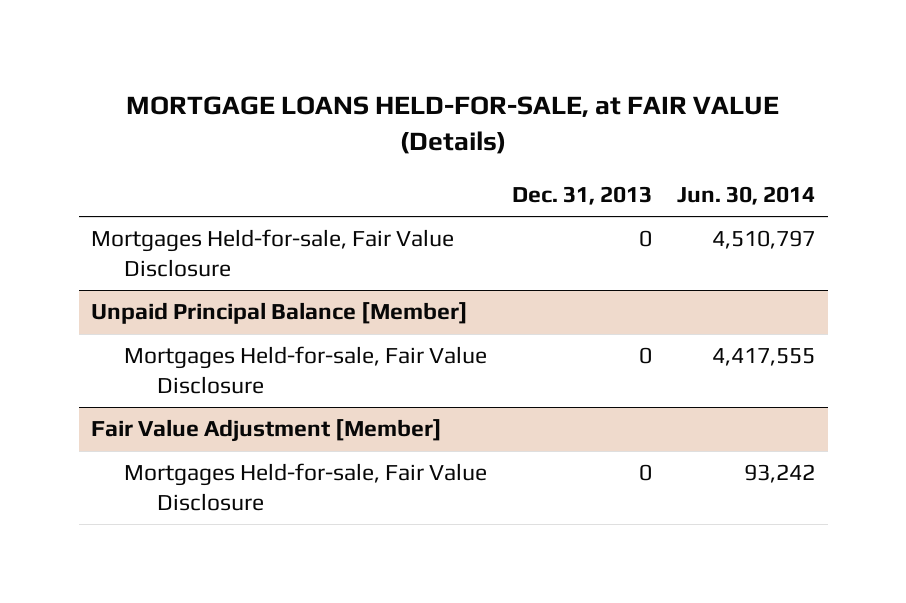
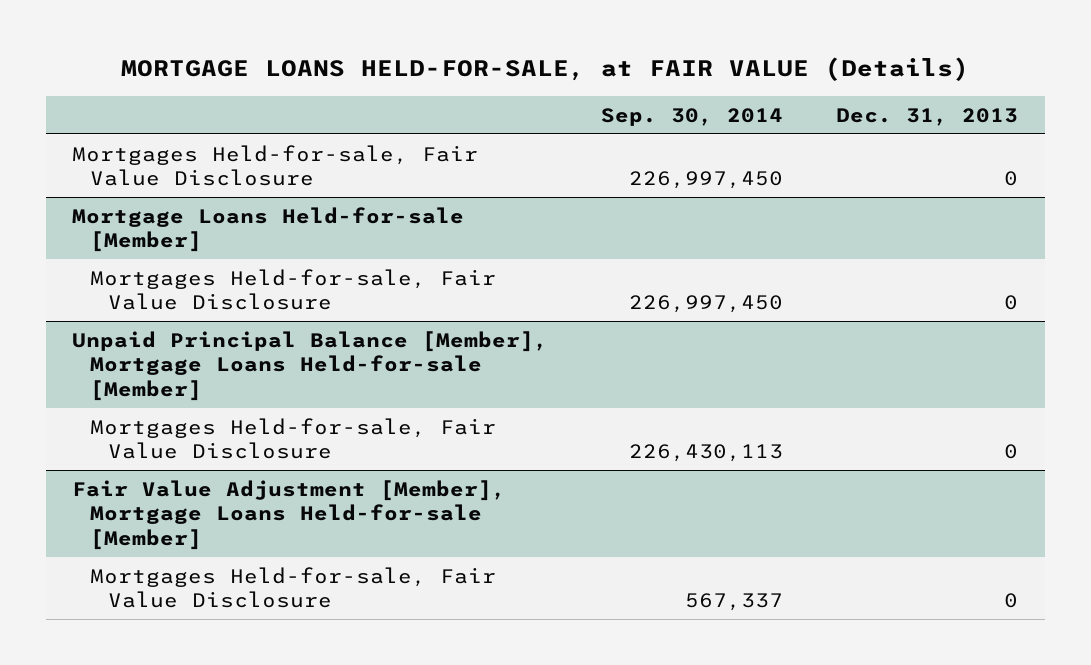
- | Dec. 31, 2013 | Jun. 30, 2014
+ | Sep. 30, 2014 | Dec. 31, 2013
- Unpaid Principal Balance [Member]
+ Mortgage Loans Held-for-sale [Member]
- Fair Value Adjustment [Member]
+ Unpaid Principal Balance [Member], Mortgage Loans Held-for-sale [Member]
+ Fair Value Adjustment [Member], Mortgage Loans Held-for-sale [Member]
+ Mortgages Held-for-sale, Fair Value Disclosure | 567,337 | 0

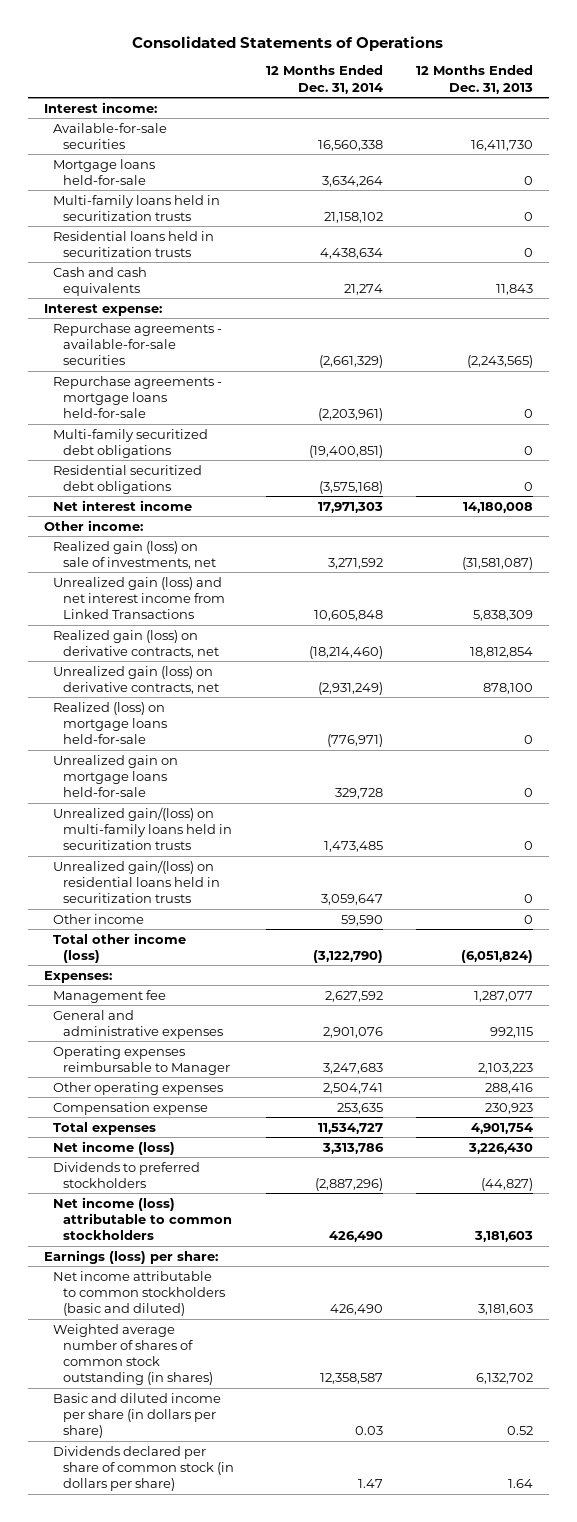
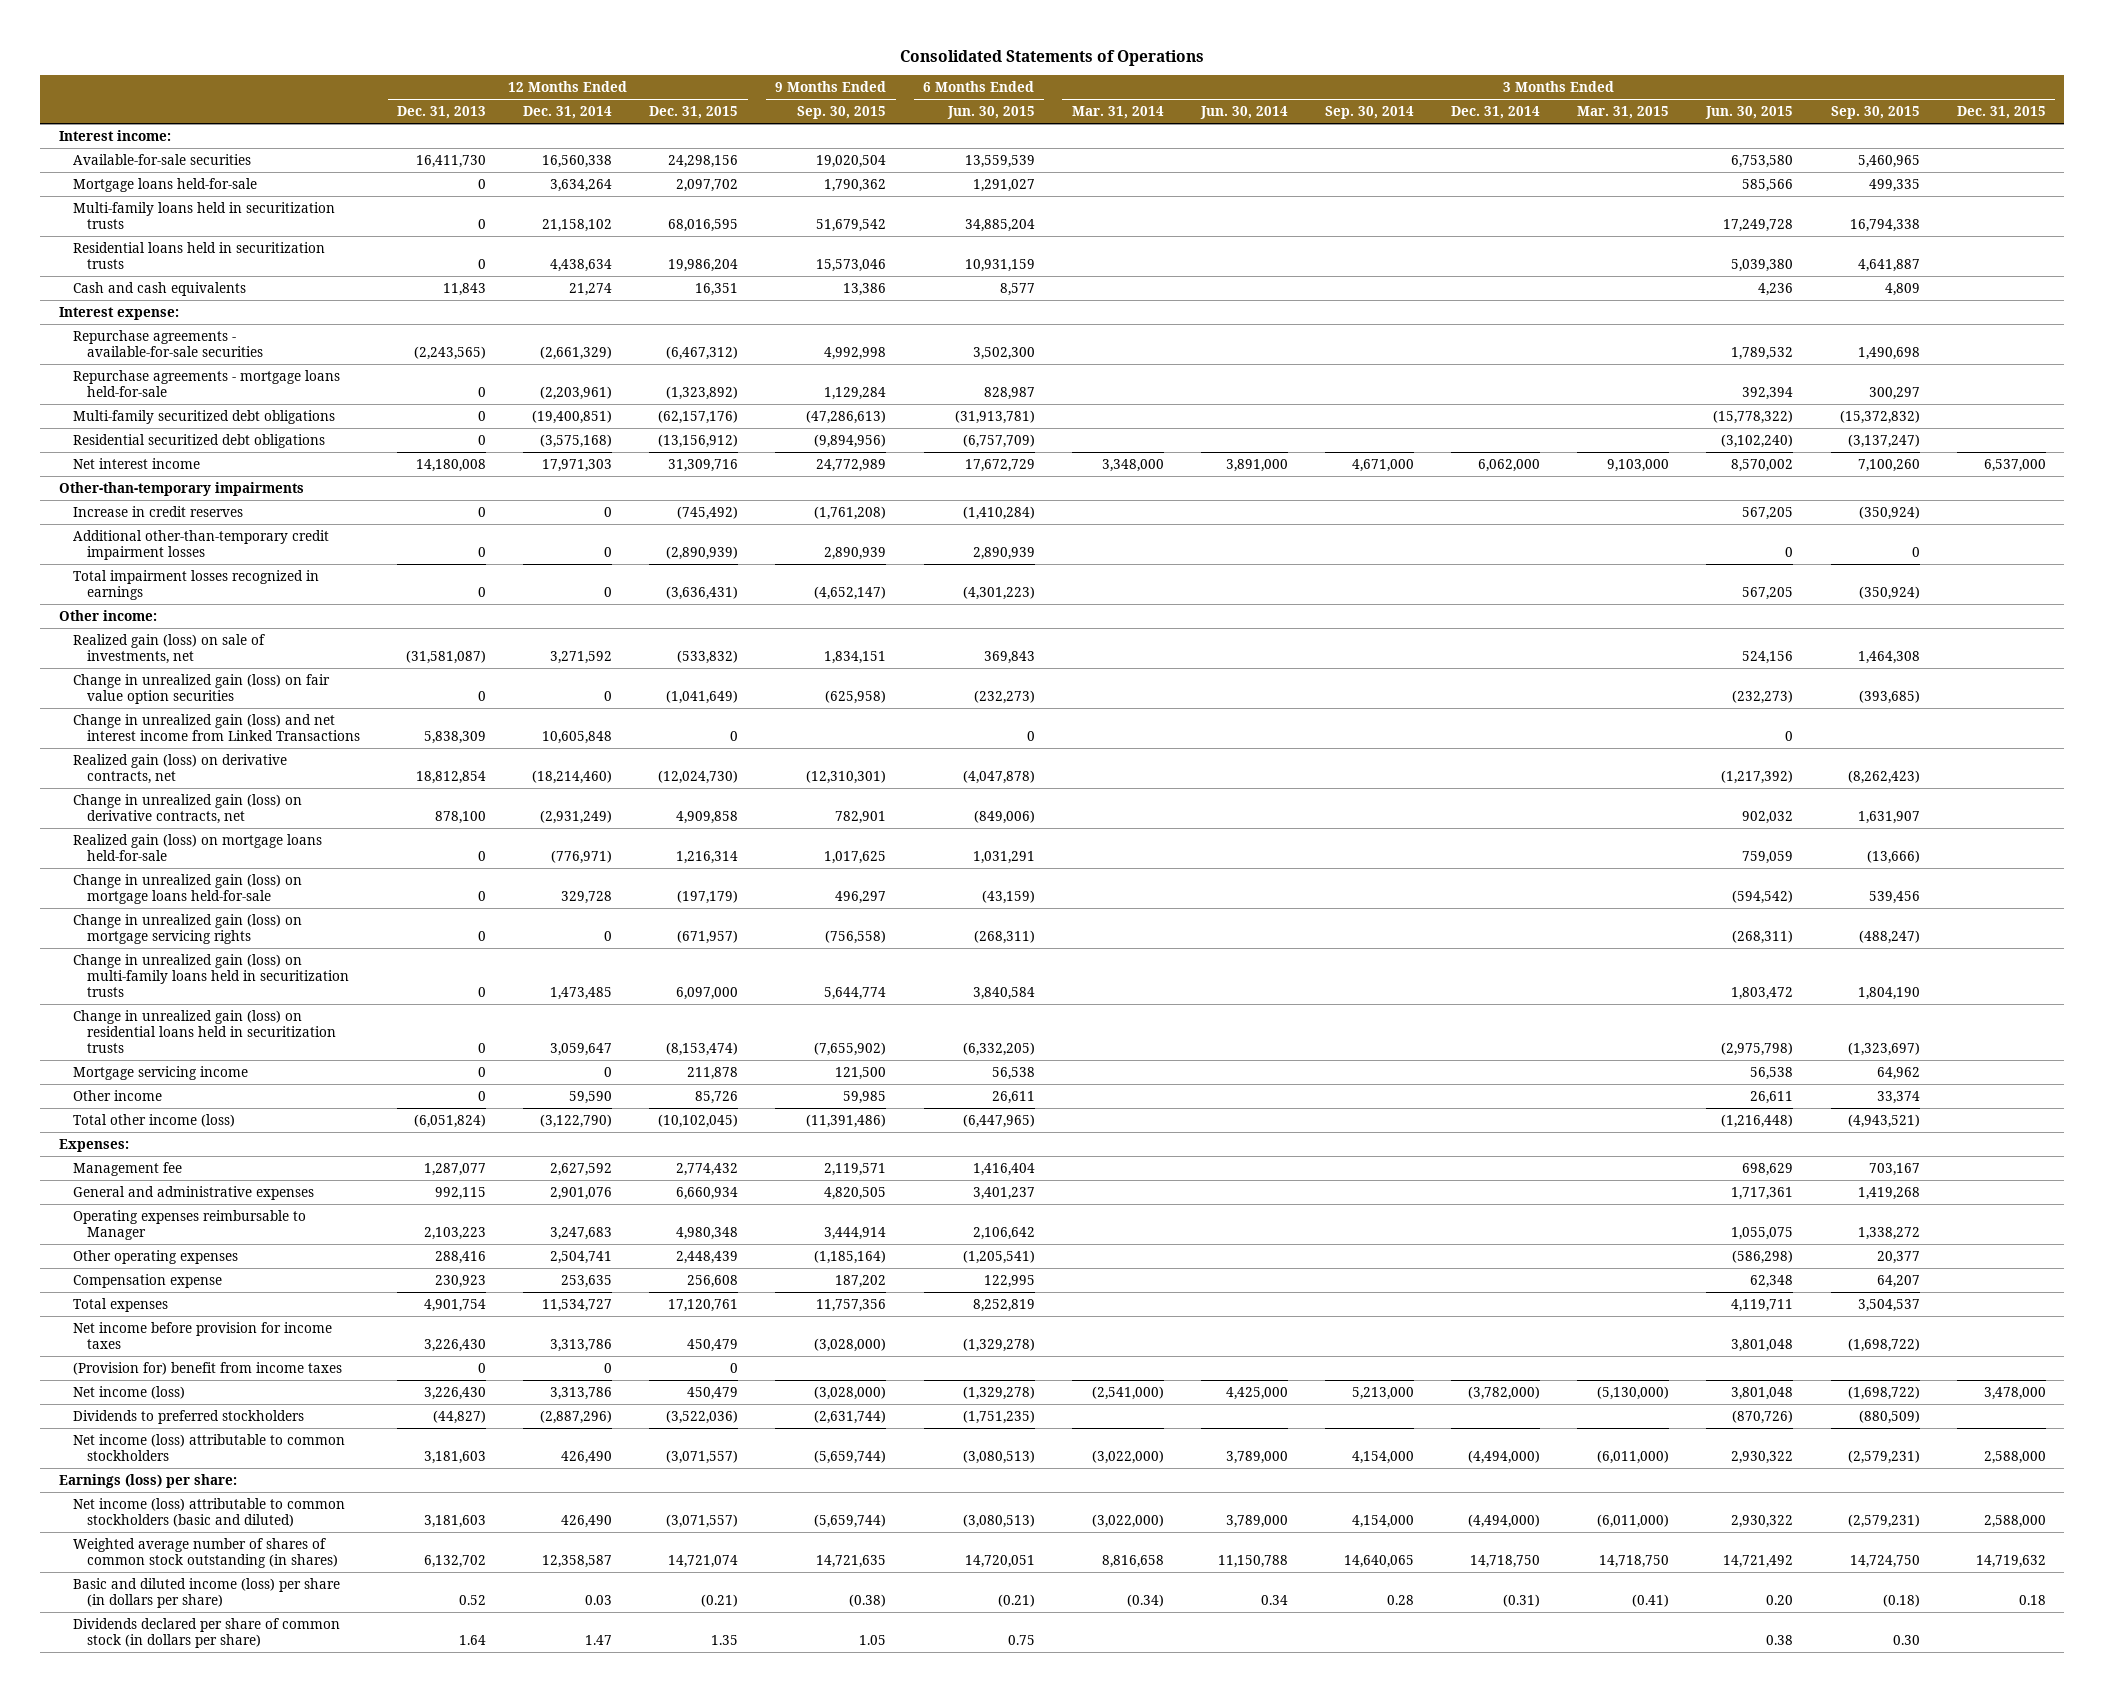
- | 12 Months Ended Dec. 31, 2014 | 12 Months Ended Dec. 31, 2013
+ | 12 Months Ended Dec. 31, 2013 | 12 Months Ended Dec. 31, 2014 | 12 Months Ended Dec. 31, 2015 | 9 Months Ended Sep. 30, 2015 | 6 Months Ended Jun. 30, 2015 | 3 Months Ended Mar. 31, 2014 | 3 Months Ended Jun. 30, 2014 | 3 Months Ended Sep. 30, 2014 | 3 Months Ended Dec. 31, 2014 | 3 Months Ended Mar. 31, 2015 | 3 Months Ended Jun. 30, 2015 | 3 Months Ended Sep. 30, 2015 | 3 Months Ended Dec. 31, 2015
+ Other-than-temporary impairments
+ Increase in credit reserves | 0 | 0 | (745,492) | (1,761,208) | (1,410,284) | | | | | | 567,205 | (350,924) |
+ Additional other-than-temporary credit impairment losses | 0 | 0 | (2,890,939) | 2,890,939 | 2,890,939 | | | | | | 0 | 0 |
+ Total impairment losses recognized in earnings | 0 | 0 | (3,636,431) | (4,652,147) | (4,301,223) | | | | | | 567,205 | (350,924) |
- Unrealized gain (loss) and net interest income from Linked Transactions | 10,605,848 | 5,838,309
+ Change in unrealized gain (loss) on fair value option securities | 0 | 0 | (1,041,649) | (625,958) | (232,273) | | | | | | (232,273) | (393,685) |
+ Change in unrealized gain (loss) and net interest income from Linked Transactions | 5,838,309 | 10,605,848 | 0 | | 0 | | | | | | 0 | |
- Unrealized gain (loss) on derivative contracts, net | (2,931,249) | 878,100
- Realized (loss) on mortgage loans held-for-sale | (776,971) | 0
- Unrealized gain on mortgage loans held-for-sale | 329,728 | 0
- Unrealized gain/(loss) on multi-family loans held in securitization trusts | 1,473,485 | 0
- Unrealized gain/(loss) on residential loans held in securitization trusts | 3,059,647 | 0
+ Change in unrealized gain (loss) on derivative contracts, net | 878,100 | (2,931,249) | 4,909,858 | 782,901 | (849,006) | | | | | | 902,032 | 1,631,907 |
+ Realized gain (loss) on mortgage loans held-for-sale | 0 | (776,971) | 1,216,314 | 1,017,625 | 1,031,291 | | | | | | 759,059 | (13,666) |
+ Change in unrealized gain (loss) on mortgage loans held-for-sale | 0 | 329,728 | (197,179) | 496,297 | (43,159) | | | | | | (594,542) | 539,456 |
+ Change in unrealized gain (loss) on mortgage servicing rights | 0 | 0 | (671,957) | (756,558) | (268,311) | | | | | | (268,311) | (488,247) |
+ Change in unrealized gain (loss) on multi-family loans held in securitization trusts | 0 | 1,473,485 | 6,097,000 | 5,644,774 | 3,840,584 | | | | | | 1,803,472 | 1,804,190 |
+ Change in unrealized gain (loss) on residential loans held in securitization trusts | 0 | 3,059,647 | (8,153,474) | (7,655,902) | (6,332,205) | | | | | | (2,975,798) | (1,323,697) |
+ Mortgage servicing income | 0 | 0 | 211,878 | 121,500 | 56,538 | | | | | | 56,538 | 64,962 |
+ Net income before provision for income taxes | 3,226,430 | 3,313,786 | 450,479 | (3,028,000) | (1,329,278) | | | | | | 3,801,048 | (1,698,722) |
+ (Provision for) benefit from income taxes | 0 | 0 | 0 | | | | | | | | | |
- Net income attributable to common stockholders (basic and diluted) | 426,490 | 3,181,603
+ Net income (loss) attributable to common stockholders (basic and diluted) | 3,181,603 | 426,490 | (3,071,557) | (5,659,744) | (3,080,513) | (3,022,000) | 3,789,000 | 4,154,000 | (4,494,000) | (6,011,000) | 2,930,322 | (2,579,231) | 2,588,000
- Basic and diluted income per share (in dollars per share) | 0.03 | 0.52
+ Basic and diluted income (loss) per share (in dollars per share) | 0.52 | 0.03 | (0.21) | (0.38) | (0.21) | (0.34) | 0.34 | 0.28 | (0.31) | (0.41) | 0.20 | (0.18) | 0.18

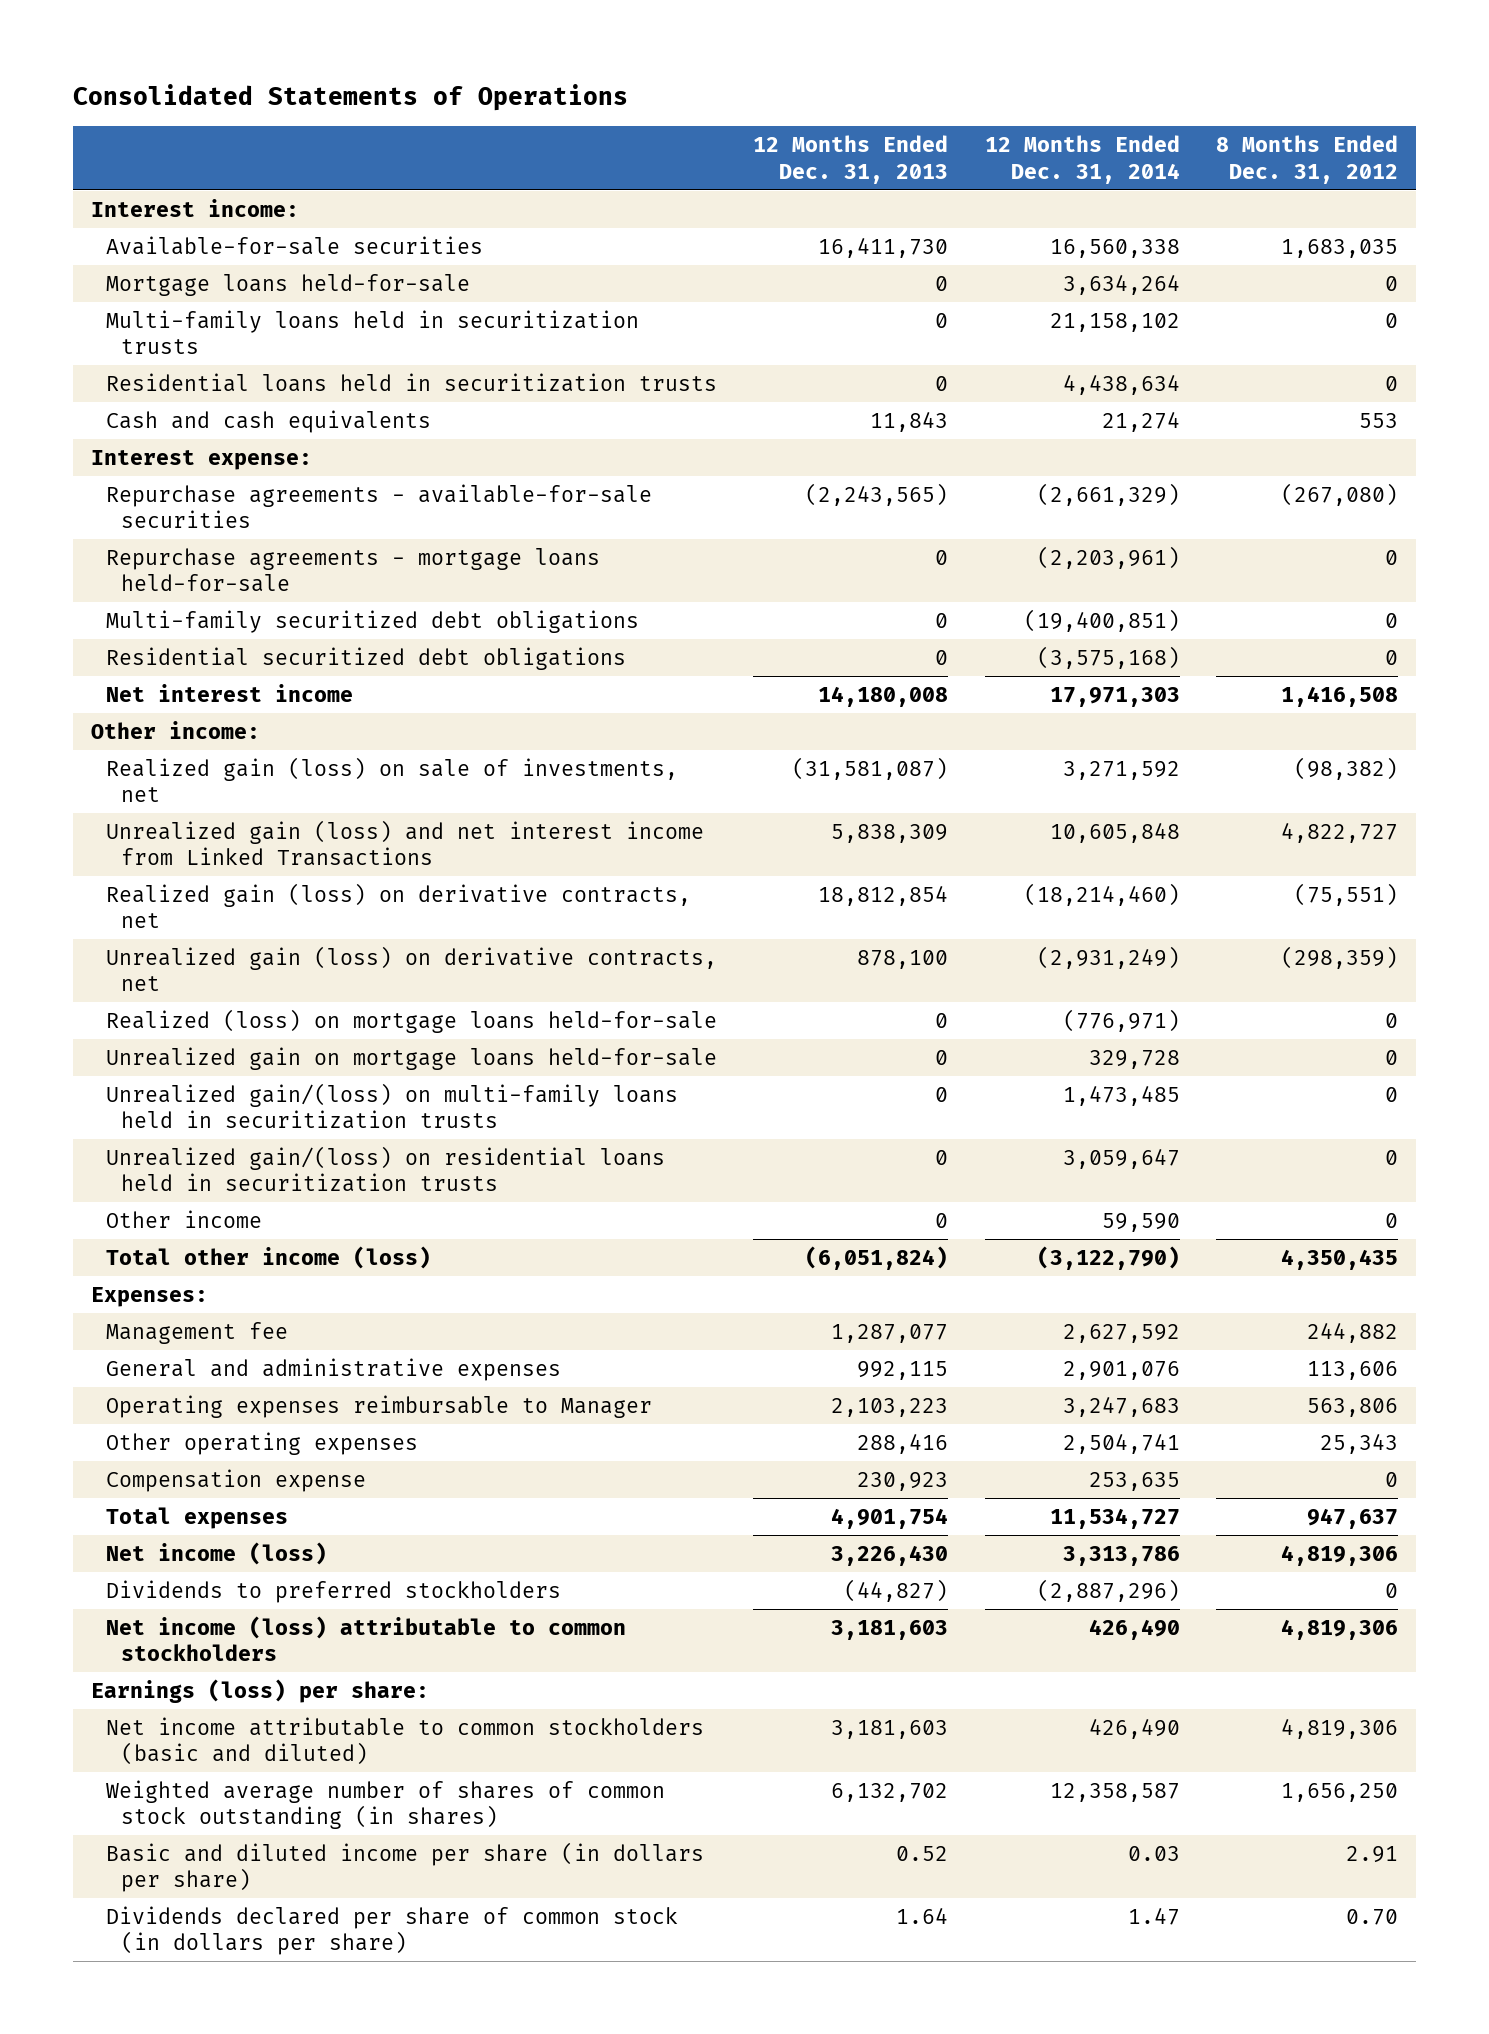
- | 12 Months Ended Dec. 31, 2013 | 12 Months Ended Dec. 31, 2014 | 12 Months Ended Dec. 31, 2015 | 9 Months Ended Sep. 30, 2015 | 6 Months Ended Jun. 30, 2015 | 3 Months Ended Mar. 31, 2014 | 3 Months Ended Jun. 30, 2014 | 3 Months Ended Sep. 30, 2014 | 3 Months Ended Dec. 31, 2014 | 3 Months Ended Mar. 31, 2015 | 3 Months Ended Jun. 30, 2015 | 3 Months Ended Sep. 30, 2015 | 3 Months Ended Dec. 31, 2015
+ | 12 Months Ended Dec. 31, 2013 | 12 Months Ended Dec. 31, 2014 | 8 Months Ended Dec. 31, 2012
- Other-than-temporary impairments
- Increase in credit reserves | 0 | 0 | (745,492) | (1,761,208) | (1,410,284) | | | | | | 567,205 | (350,924) |
- Additional other-than-temporary credit impairment losses | 0 | 0 | (2,890,939) | 2,890,939 | 2,890,939 | | | | | | 0 | 0 |
- Total impairment losses recognized in earnings | 0 | 0 | (3,636,431) | (4,652,147) | (4,301,223) | | | | | | 567,205 | (350,924) |
- Change in unrealized gain (loss) on fair value option securities | 0 | 0 | (1,041,649) | (625,958) | (232,273) | | | | | | (232,273) | (393,685) |
- Change in unrealized gain (loss) and net interest income from Linked Transactions | 5,838,309 | 10,605,848 | 0 | | 0 | | | | | | 0 | |
+ Unrealized gain (loss) and net interest income from Linked Transactions | 5,838,309 | 10,605,848 | 4,822,727
- Change in unrealized gain (loss) on derivative contracts, net | 878,100 | (2,931,249) | 4,909,858 | 782,901 | (849,006) | | | | | | 902,032 | 1,631,907 |
- Realized gain (loss) on mortgage loans held-for-sale | 0 | (776,971) | 1,216,314 | 1,017,625 | 1,031,291 | | | | | | 759,059 | (13,666) |
- Change in unrealized gain (loss) on mortgage loans held-for-sale | 0 | 329,728 | (197,179) | 496,297 | (43,159) | | | | | | (594,542) | 539,456 |
- Change in unrealized gain (loss) on mortgage servicing rights | 0 | 0 | (671,957) | (756,558) | (268,311) | | | | | | (268,311) | (488,247) |
- Change in unrealized gain (loss) on multi-family loans held in securitization trusts | 0 | 1,473,485 | 6,097,000 | 5,644,774 | 3,840,584 | | | | | | 1,803,472 | 1,804,190 |
- Change in unrealized gain (loss) on residential loans held in securitization trusts | 0 | 3,059,647 | (8,153,474) | (7,655,902) | (6,332,205) | | | | | | (2,975,798) | (1,323,697) |
- Mortgage servicing income | 0 | 0 | 211,878 | 121,500 | 56,538 | | | | | | 56,538 | 64,962 |
+ Unrealized gain (loss) on derivative contracts, net | 878,100 | (2,931,249) | (298,359)
+ Realized (loss) on mortgage loans held-for-sale | 0 | (776,971) | 0
+ Unrealized gain on mortgage loans held-for-sale | 0 | 329,728 | 0
+ Unrealized gain/(loss) on multi-family loans held in securitization trusts | 0 | 1,473,485 | 0
+ Unrealized gain/(loss) on residential loans held in securitization trusts | 0 | 3,059,647 | 0
- Net income before provision for income taxes | 3,226,430 | 3,313,786 | 450,479 | (3,028,000) | (1,329,278) | | | | | | 3,801,048 | (1,698,722) |
- (Provision for) benefit from income taxes | 0 | 0 | 0 | | | | | | | | | |
- Net income (loss) attributable to common stockholders (basic and diluted) | 3,181,603 | 426,490 | (3,071,557) | (5,659,744) | (3,080,513) | (3,022,000) | 3,789,000 | 4,154,000 | (4,494,000) | (6,011,000) | 2,930,322 | (2,579,231) | 2,588,000
+ Net income attributable to common stockholders (basic and diluted) | 3,181,603 | 426,490 | 4,819,306
- Basic and diluted income (loss) per share (in dollars per share) | 0.52 | 0.03 | (0.21) | (0.38) | (0.21) | (0.34) | 0.34 | 0.28 | (0.31) | (0.41) | 0.20 | (0.18) | 0.18
+ Basic and diluted income per share (in dollars per share) | 0.52 | 0.03 | 2.91

